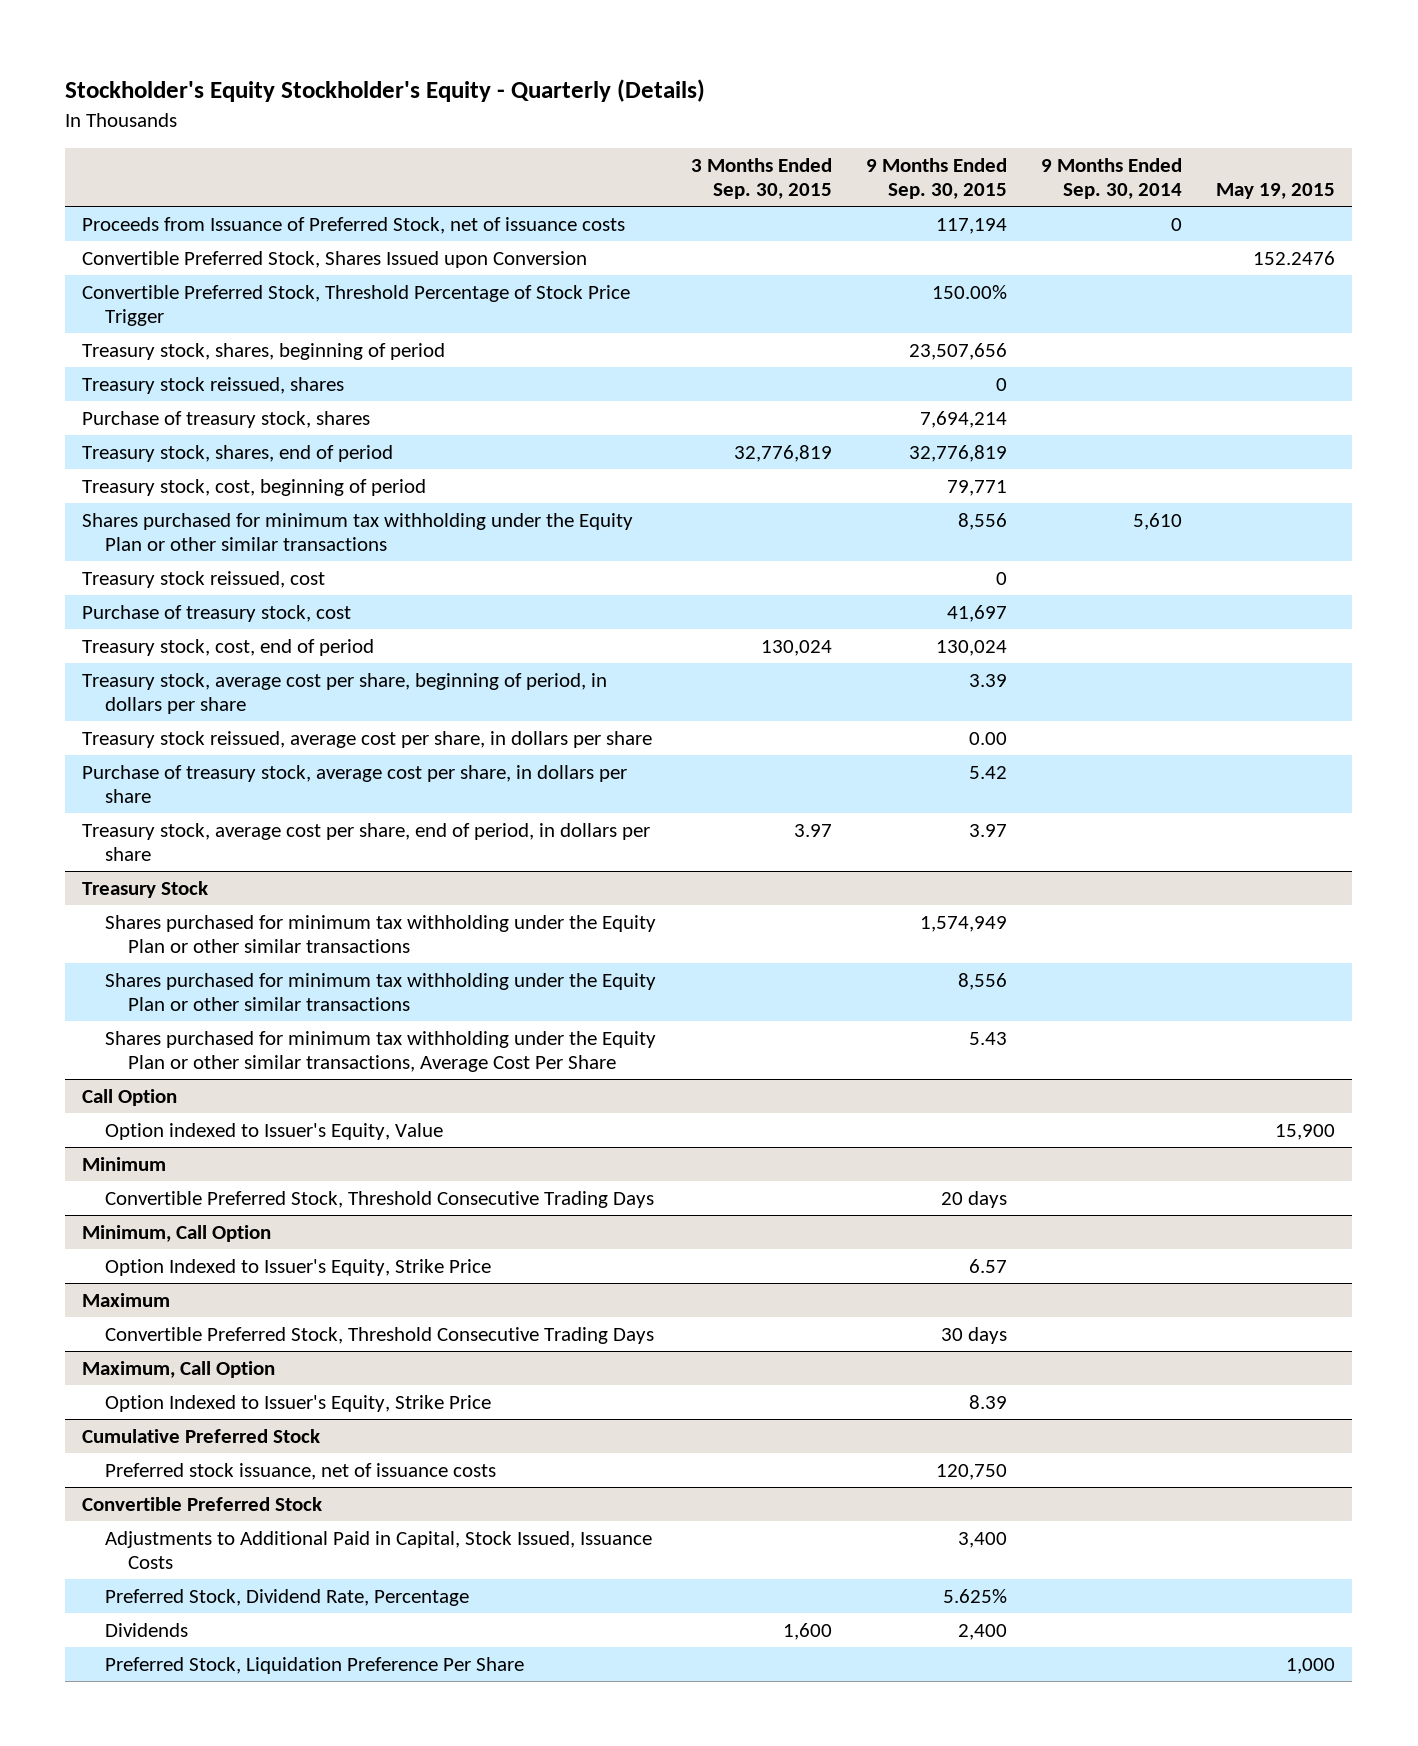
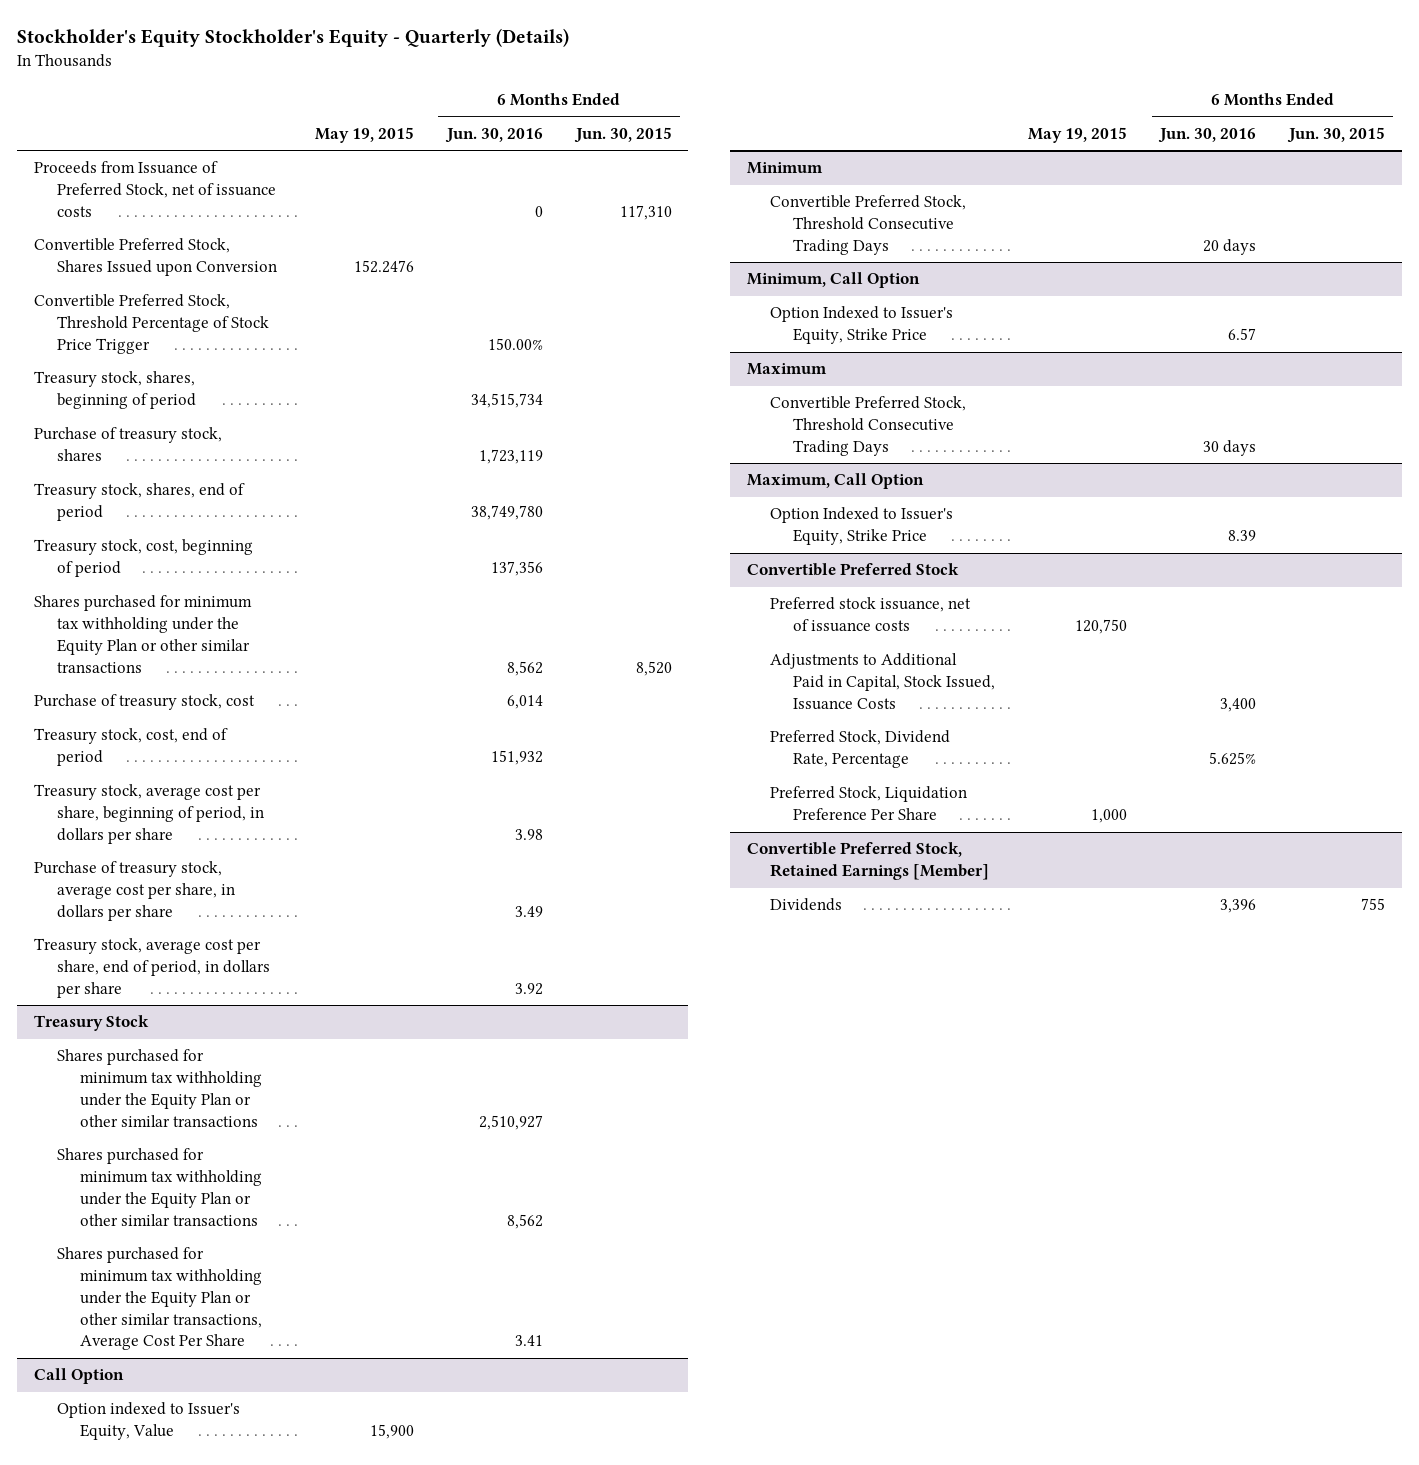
- | 3 Months Ended Sep. 30, 2015 | 9 Months Ended Sep. 30, 2015 | 9 Months Ended Sep. 30, 2014 | May 19, 2015
+ | May 19, 2015 | 6 Months Ended Jun. 30, 2016 | 6 Months Ended Jun. 30, 2015
- Treasury stock reissued, shares | | 0 | |
- Treasury stock reissued, cost | | 0 | |
- Treasury stock reissued, average cost per share, in dollars per share | | 0.00 | |
- Cumulative Preferred Stock
- Preferred stock issuance, net of issuance costs | | 120,750 | |
@ Convertible Preferred Stock
+ Preferred stock issuance, net of issuance costs | 120,750 | |
- Dividends | 1,600 | 2,400 | |
+ Convertible Preferred Stock, Retained Earnings [Member]
+ Dividends | | 3,396 | 755

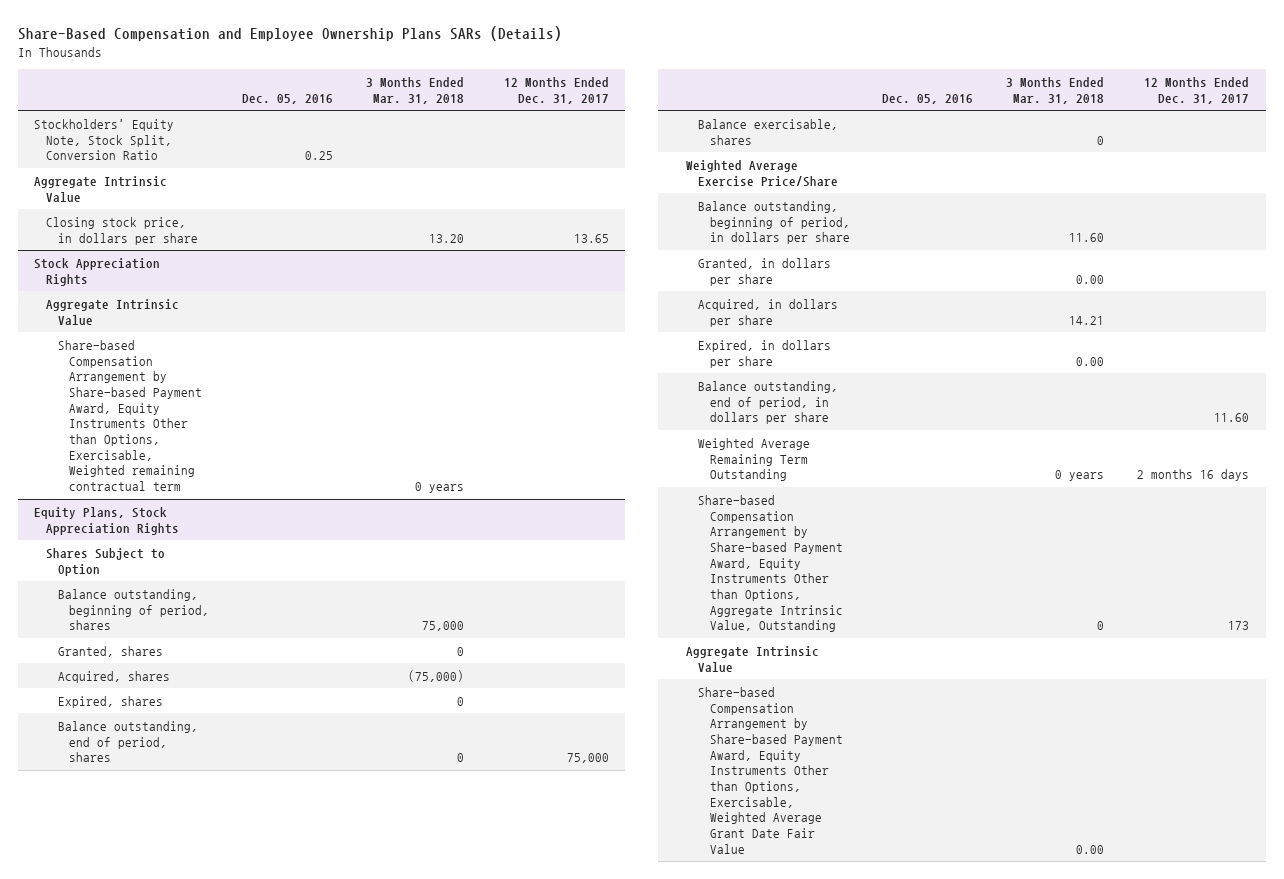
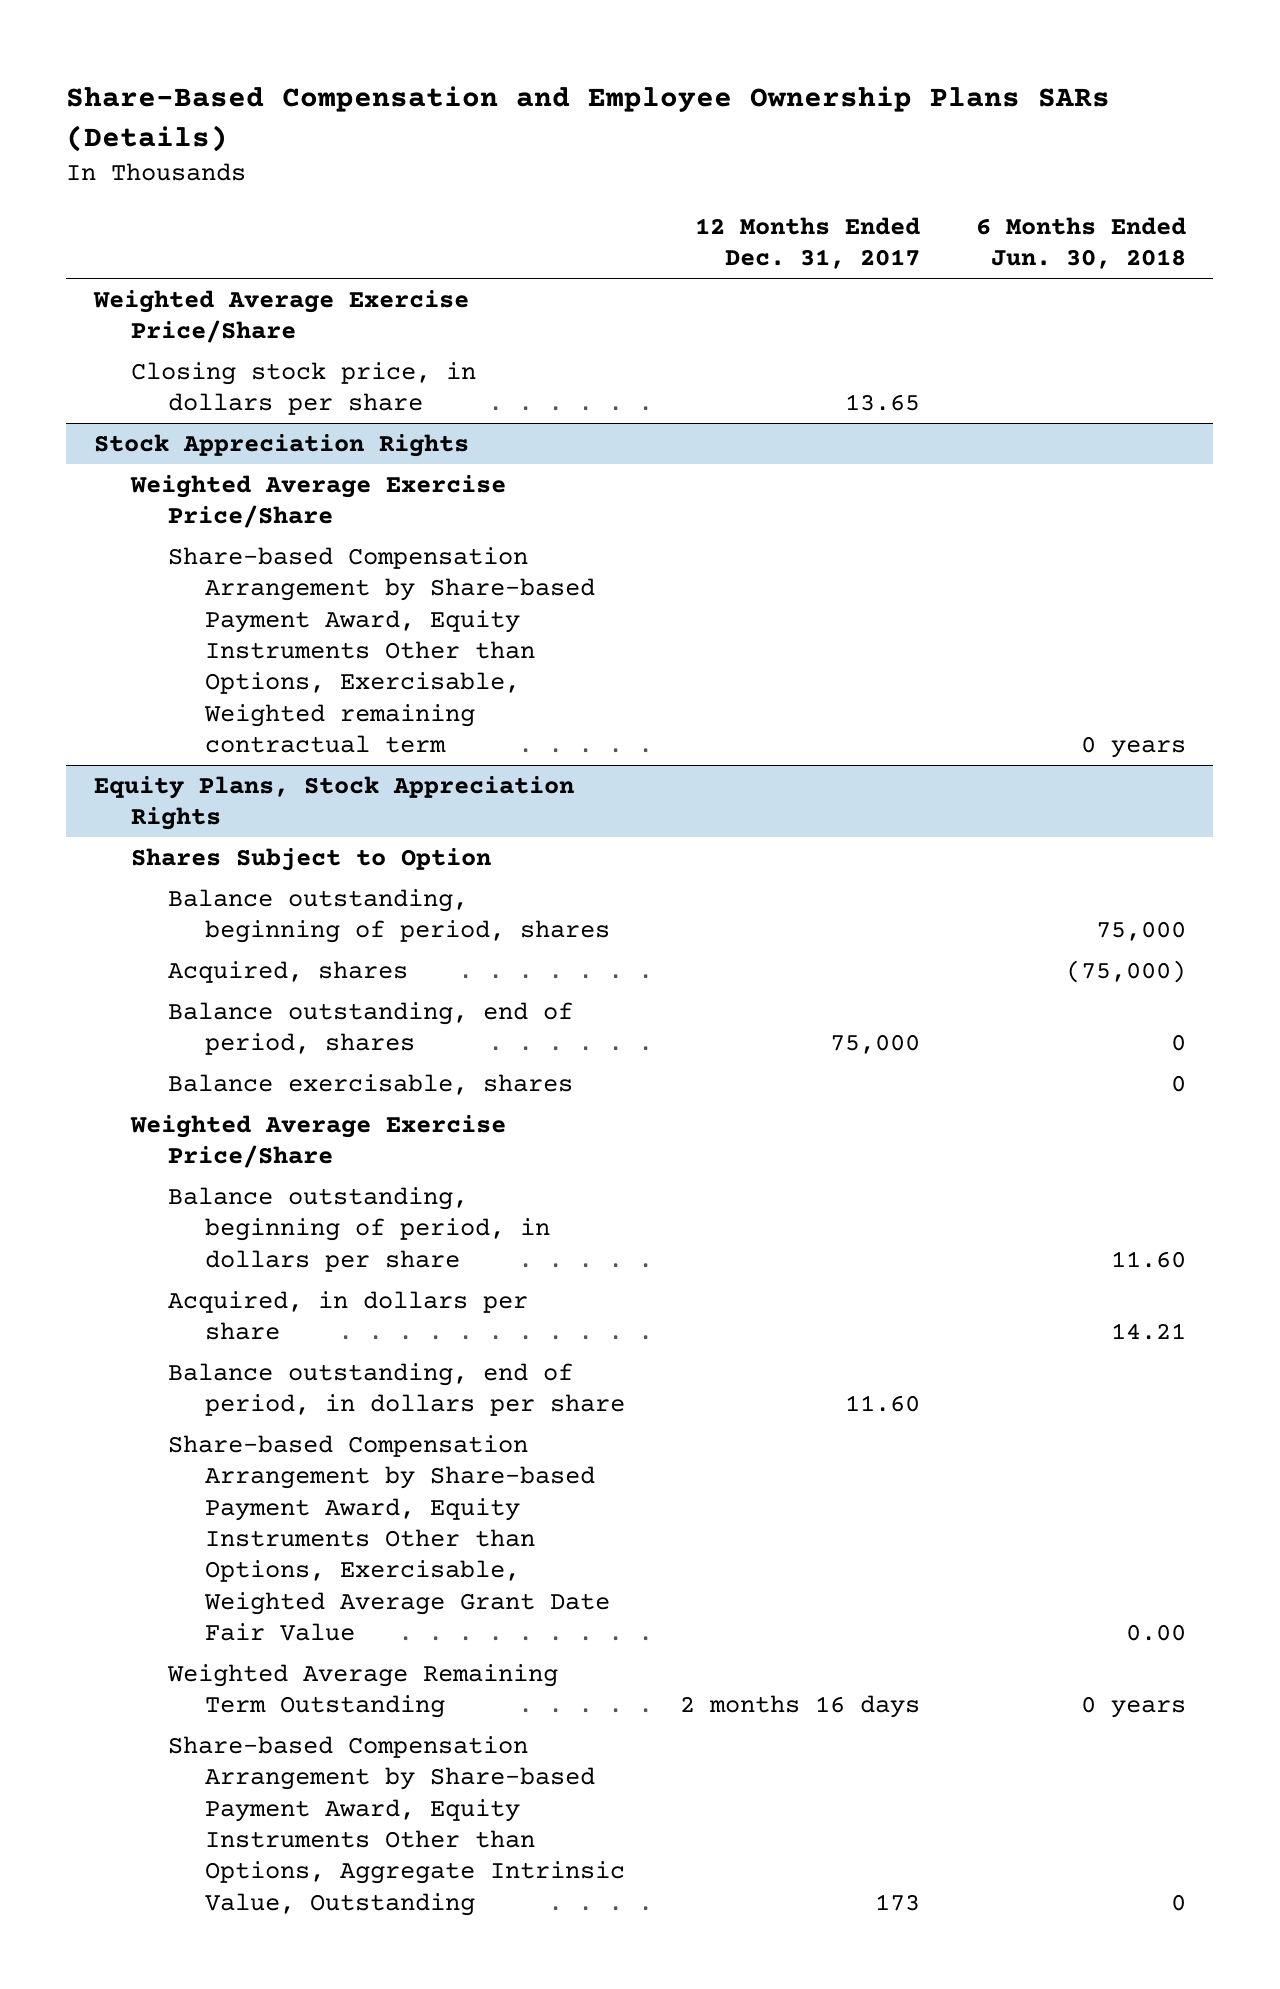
- | Dec. 05, 2016 | 3 Months Ended Mar. 31, 2018 | 12 Months Ended Dec. 31, 2017
+ | 12 Months Ended Dec. 31, 2017 | 6 Months Ended Jun. 30, 2018
- Stockholders' Equity Note, Stock Split, Conversion Ratio | 0.25 | |
- Aggregate Intrinsic Value
+ Weighted Average Exercise Price/Share
@ Stock Appreciation Rights
- Aggregate Intrinsic Value
+ Weighted Average Exercise Price/Share
@ Equity Plans, Stock Appreciation Rights
- Granted, shares | | 0 |
- Expired, shares | | 0 |
- Granted, in dollars per share | | 0.00 |
- Expired, in dollars per share | | 0.00 |
moved up: Share-based Compensation Arrangement by Share-based Payment Award, Equity Instruments Other than Options, Exercisable, Weighted Average Grant Date Fair Value | | 0.00
- Aggregate Intrinsic Value

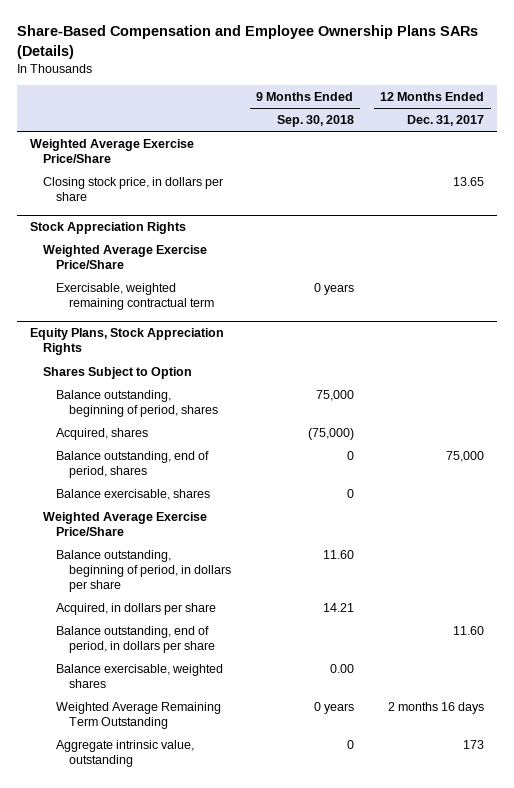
- | 12 Months Ended Dec. 31, 2017 | 6 Months Ended Jun. 30, 2018
+ | 9 Months Ended Sep. 30, 2018 | 12 Months Ended Dec. 31, 2017
@ Stock Appreciation Rights
- Share-based Compensation Arrangement by Share-based Payment Award, Equity Instruments Other than Options, Exercisable, Weighted remaining contractual term | | 0 years
+ Exercisable, weighted remaining contractual term | 0 years |
@ Equity Plans, Stock Appreciation Rights
- Share-based Compensation Arrangement by Share-based Payment Award, Equity Instruments Other than Options, Exercisable, Weighted Average Grant Date Fair Value | | 0.00
+ Balance exercisable, weighted shares | 0.00 |
- Share-based Compensation Arrangement by Share-based Payment Award, Equity Instruments Other than Options, Aggregate Intrinsic Value, Outstanding | 173 | 0
+ Aggregate intrinsic value, outstanding | 0 | 173

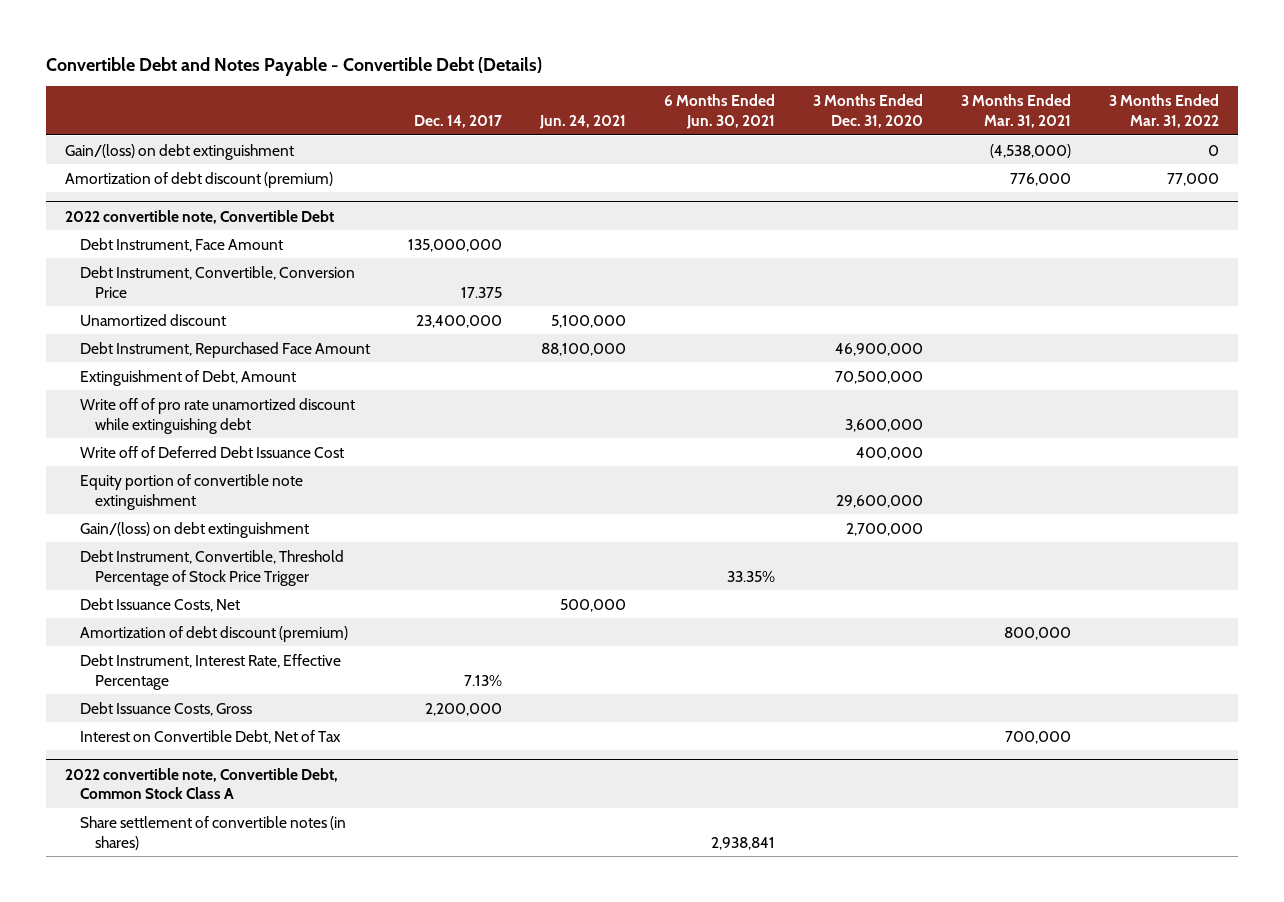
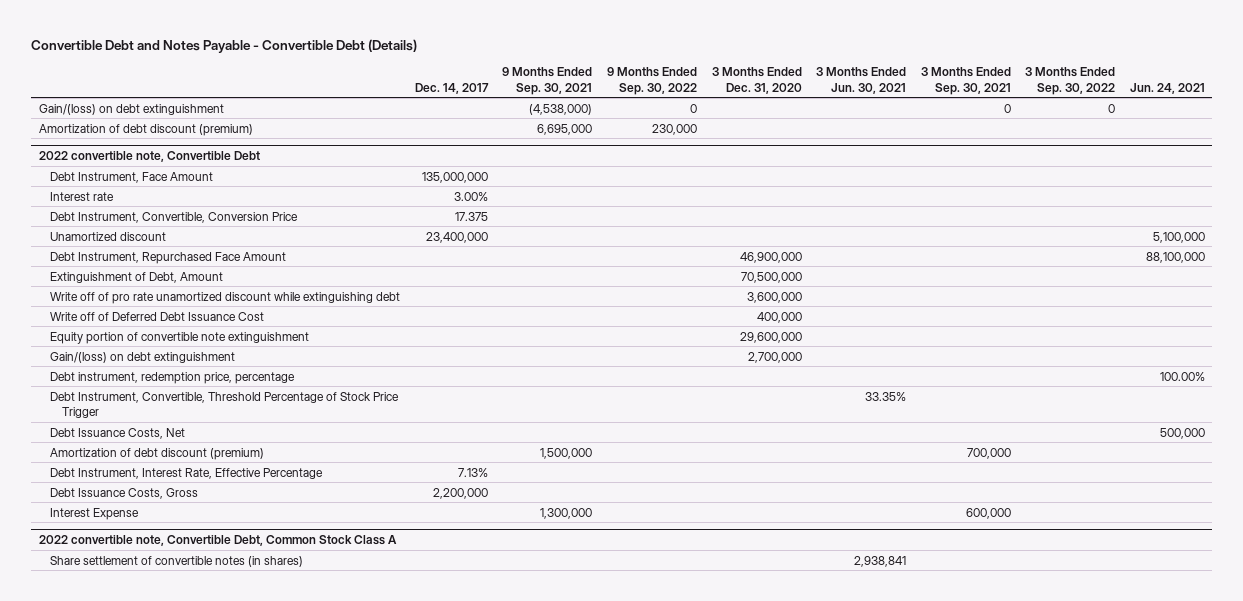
- | Dec. 14, 2017 | Jun. 24, 2021 | 6 Months Ended Jun. 30, 2021 | 3 Months Ended Dec. 31, 2020 | 3 Months Ended Mar. 31, 2021 | 3 Months Ended Mar. 31, 2022
+ | Dec. 14, 2017 | 9 Months Ended Sep. 30, 2021 | 9 Months Ended Sep. 30, 2022 | 3 Months Ended Dec. 31, 2020 | 3 Months Ended Jun. 30, 2021 | 3 Months Ended Sep. 30, 2021 | 3 Months Ended Sep. 30, 2022 | Jun. 24, 2021
@ 2022 convertible note, Convertible Debt
+ Interest rate | 3.00% | | | | | | |
+ Debt instrument, redemption price, percentage | | | | | | | | 100.00%
- Interest on Convertible Debt, Net of Tax | | | | | 700,000 |
+ Interest Expense | | 1,300,000 | | | | 600,000 | |

